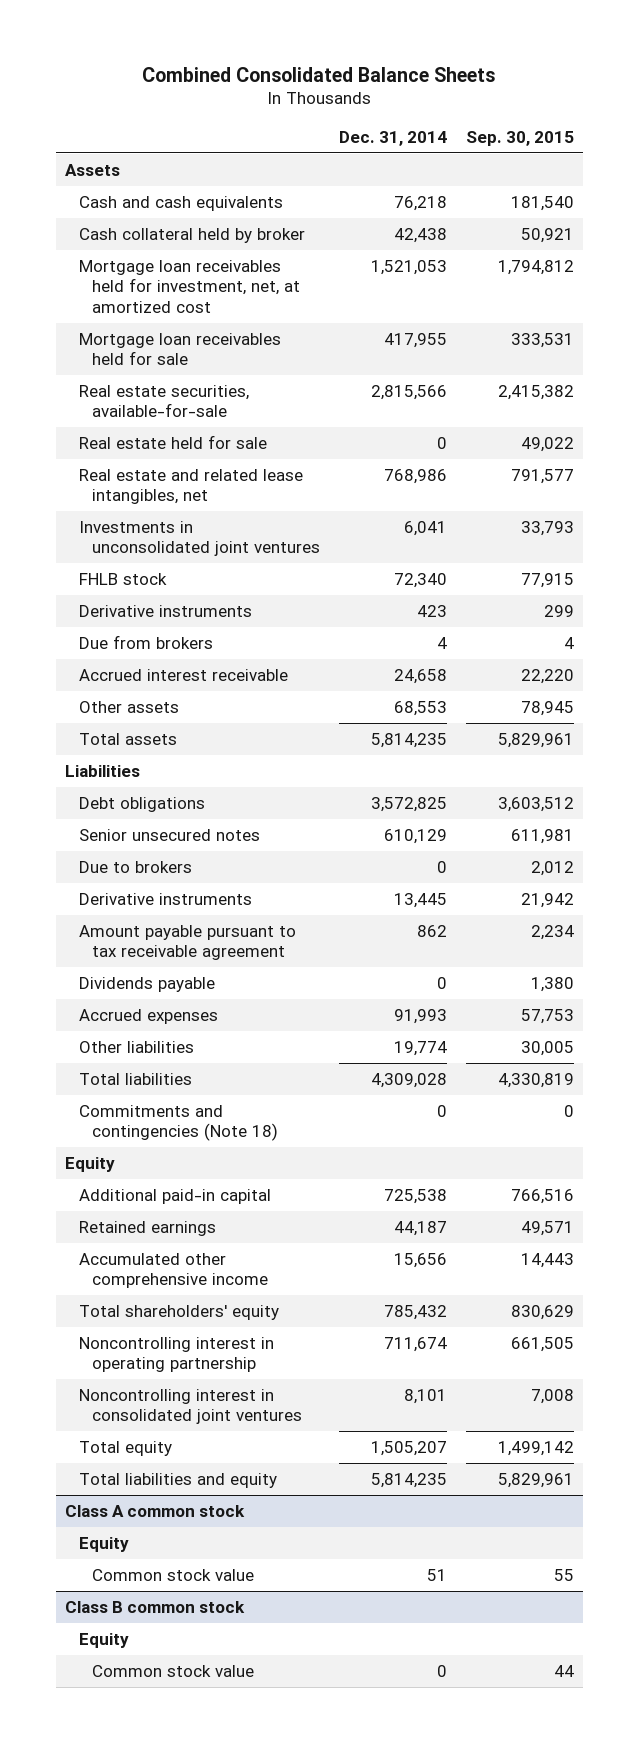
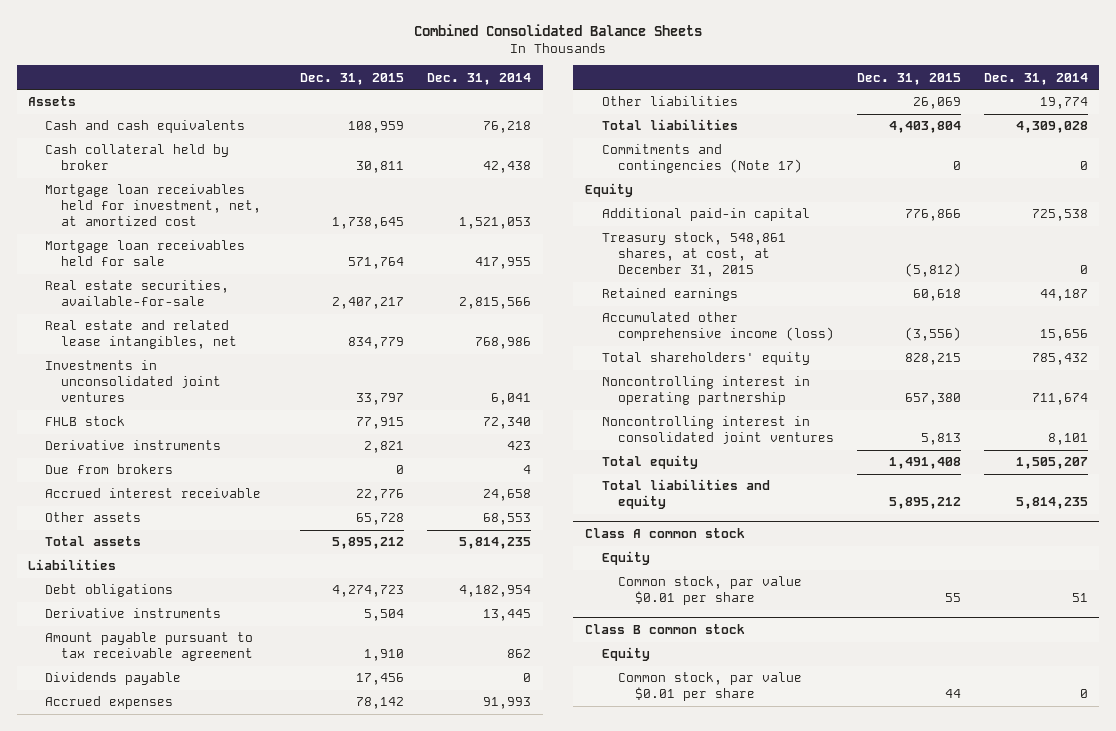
- | Dec. 31, 2014 | Sep. 30, 2015
+ | Dec. 31, 2015 | Dec. 31, 2014
- Real estate held for sale | 0 | 49,022
- Debt obligations | 3,572,825 | 3,603,512
- Senior unsecured notes | 610,129 | 611,981
- Due to brokers | 0 | 2,012
+ Debt obligations | 4,274,723 | 4,182,954
- Commitments and contingencies (Note 18) | 0 | 0
+ Commitments and contingencies (Note 17) | 0 | 0
+ Treasury stock, 548,861 shares, at cost, at December 31, 2015 | (5,812) | 0
- Accumulated other comprehensive income | 15,656 | 14,443
+ Accumulated other comprehensive income (loss) | (3,556) | 15,656
@ Class A common stock
- Common stock value | 51 | 55
+ Common stock, par value $0.01 per share | 55 | 51
@ Class B common stock
- Common stock value | 0 | 44
+ Common stock, par value $0.01 per share | 44 | 0

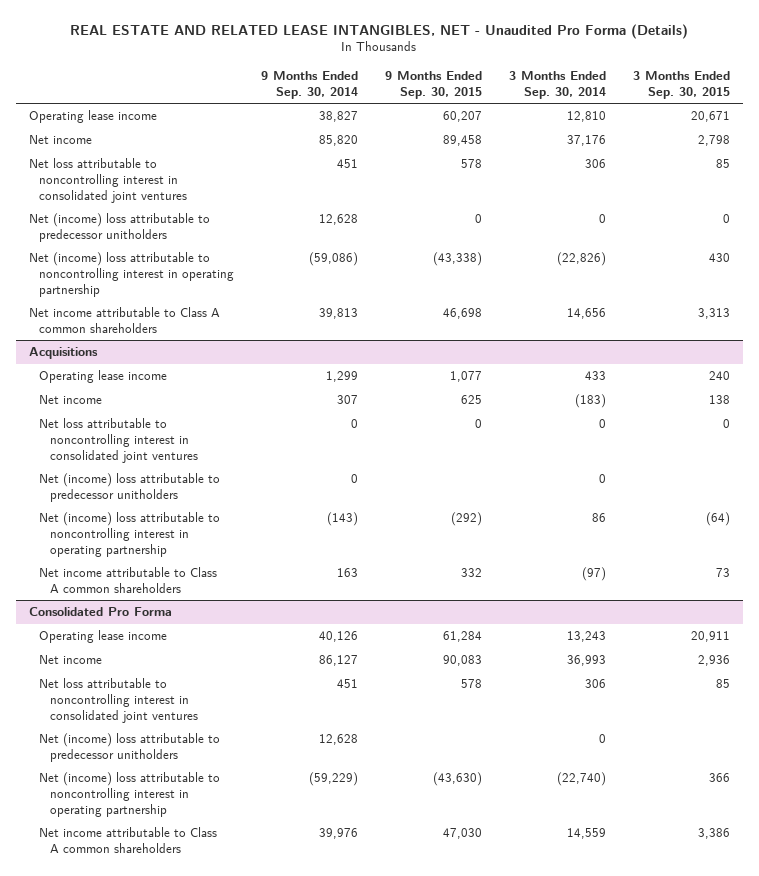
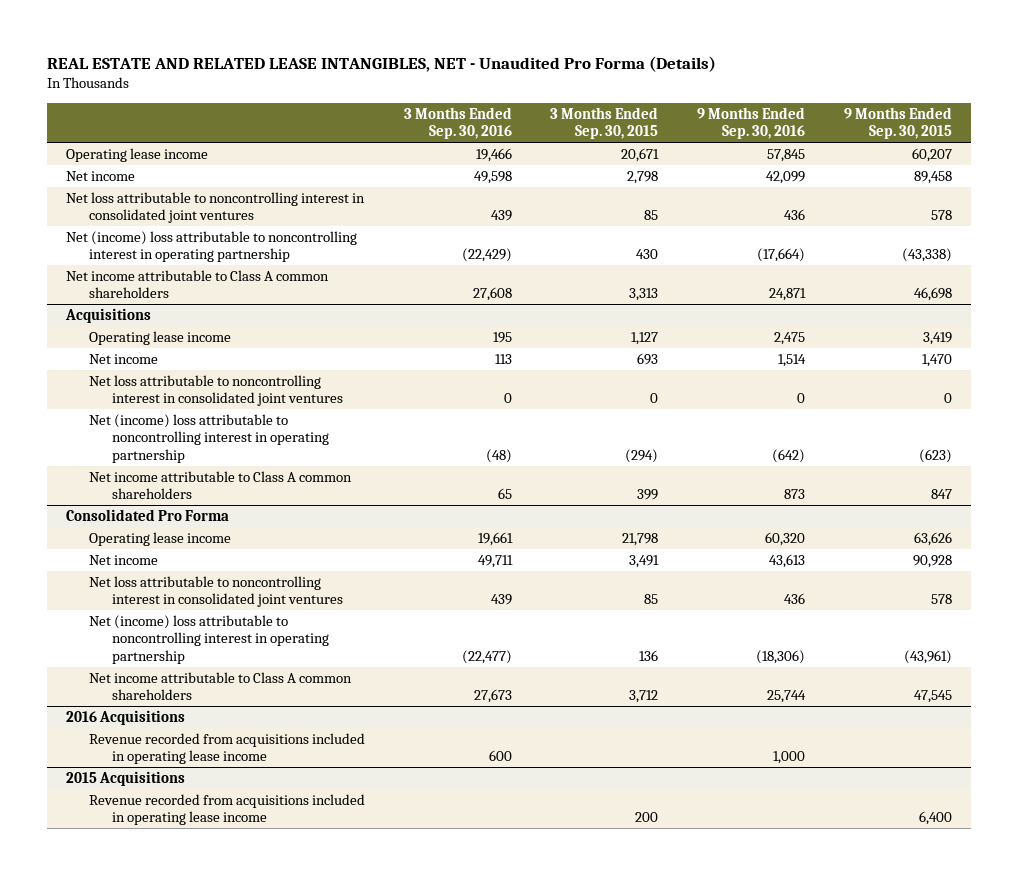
- | 9 Months Ended Sep. 30, 2014 | 9 Months Ended Sep. 30, 2015 | 3 Months Ended Sep. 30, 2014 | 3 Months Ended Sep. 30, 2015
+ | 3 Months Ended Sep. 30, 2016 | 3 Months Ended Sep. 30, 2015 | 9 Months Ended Sep. 30, 2016 | 9 Months Ended Sep. 30, 2015
- Net (income) loss attributable to predecessor unitholders | 12,628 | 0 | 0 | 0
@ Acquisitions
- Operating lease income | 1,299 | 1,077 | 433 | 240
- Net income | 307 | 625 | (183) | 138
+ Operating lease income | 195 | 1,127 | 2,475 | 3,419
+ Net income | 113 | 693 | 1,514 | 1,470
- Net (income) loss attributable to predecessor unitholders | 0 | | 0 |
- Net (income) loss attributable to noncontrolling interest in operating partnership | (143) | (292) | 86 | (64)
- Net income attributable to Class A common shareholders | 163 | 332 | (97) | 73
+ Net (income) loss attributable to noncontrolling interest in operating partnership | (48) | (294) | (642) | (623)
+ Net income attributable to Class A common shareholders | 65 | 399 | 873 | 847
@ Consolidated Pro Forma
- Operating lease income | 40,126 | 61,284 | 13,243 | 20,911
- Net income | 86,127 | 90,083 | 36,993 | 2,936
+ Operating lease income | 19,661 | 21,798 | 60,320 | 63,626
+ Net income | 49,711 | 3,491 | 43,613 | 90,928
- Net (income) loss attributable to predecessor unitholders | 12,628 | | 0 |
- Net (income) loss attributable to noncontrolling interest in operating partnership | (59,229) | (43,630) | (22,740) | 366
- Net income attributable to Class A common shareholders | 39,976 | 47,030 | 14,559 | 3,386
+ Net (income) loss attributable to noncontrolling interest in operating partnership | (22,477) | 136 | (18,306) | (43,961)
+ Net income attributable to Class A common shareholders | 27,673 | 3,712 | 25,744 | 47,545
+ 2016 Acquisitions
+ Revenue recorded from acquisitions included in operating lease income | 600 | | 1,000 |
+ 2015 Acquisitions
+ Revenue recorded from acquisitions included in operating lease income | | 200 | | 6,400

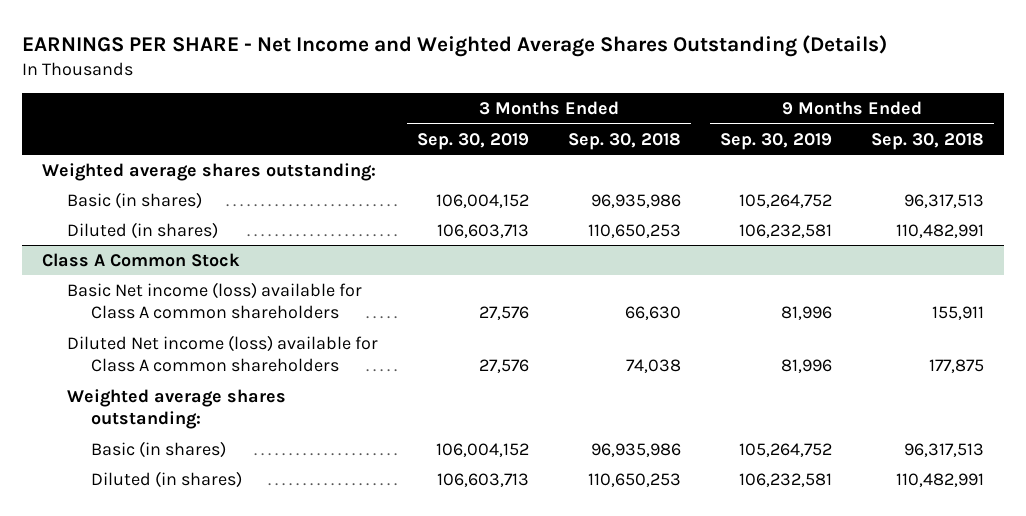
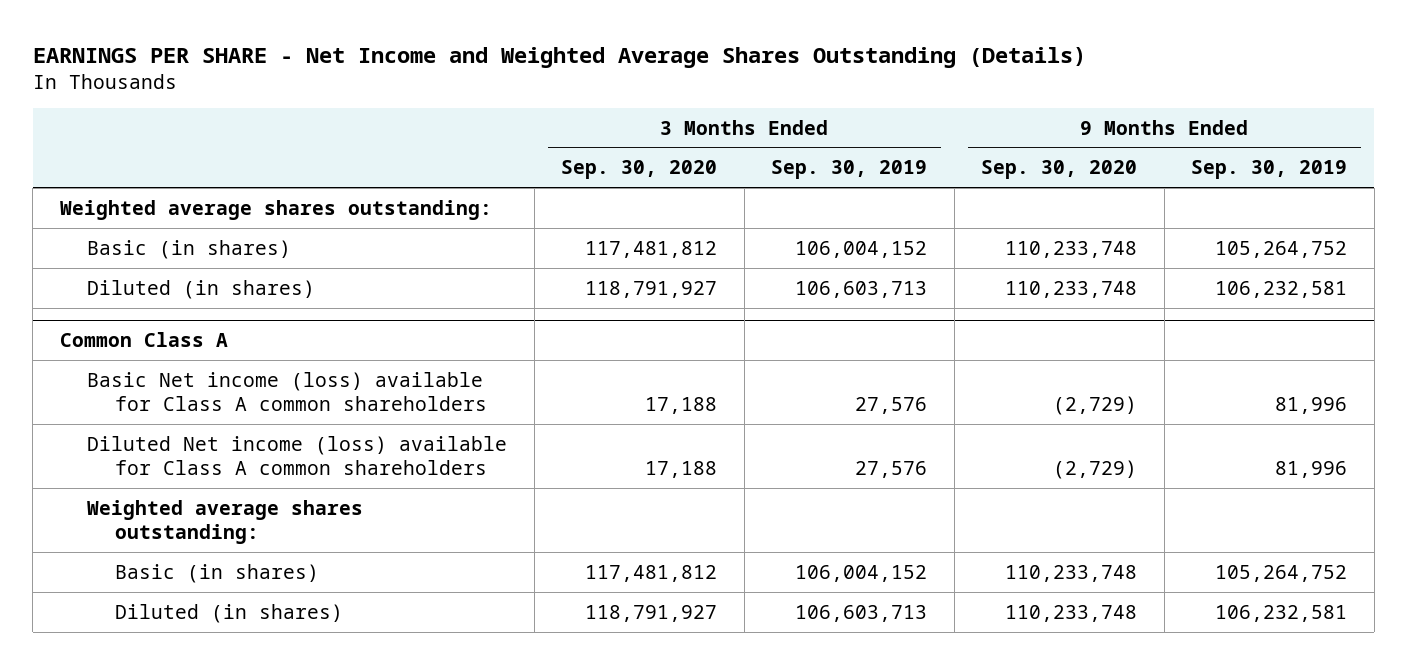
- | 3 Months Ended Sep. 30, 2019 | 3 Months Ended Sep. 30, 2018 | 9 Months Ended Sep. 30, 2019 | 9 Months Ended Sep. 30, 2018
+ | 3 Months Ended Sep. 30, 2020 | 3 Months Ended Sep. 30, 2019 | 9 Months Ended Sep. 30, 2020 | 9 Months Ended Sep. 30, 2019
- Class A Common Stock
+ Common Class A

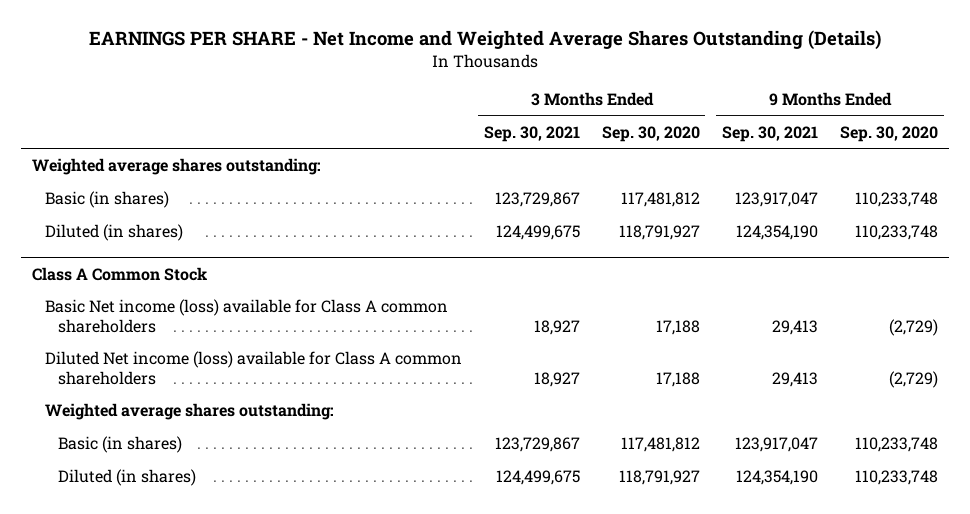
- | 3 Months Ended Sep. 30, 2020 | 3 Months Ended Sep. 30, 2019 | 9 Months Ended Sep. 30, 2020 | 9 Months Ended Sep. 30, 2019
+ | 3 Months Ended Sep. 30, 2021 | 3 Months Ended Sep. 30, 2020 | 9 Months Ended Sep. 30, 2021 | 9 Months Ended Sep. 30, 2020
- Common Class A
+ Class A Common Stock

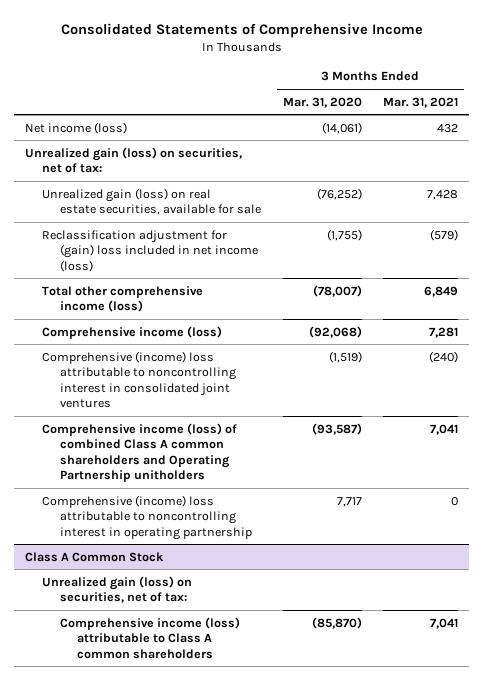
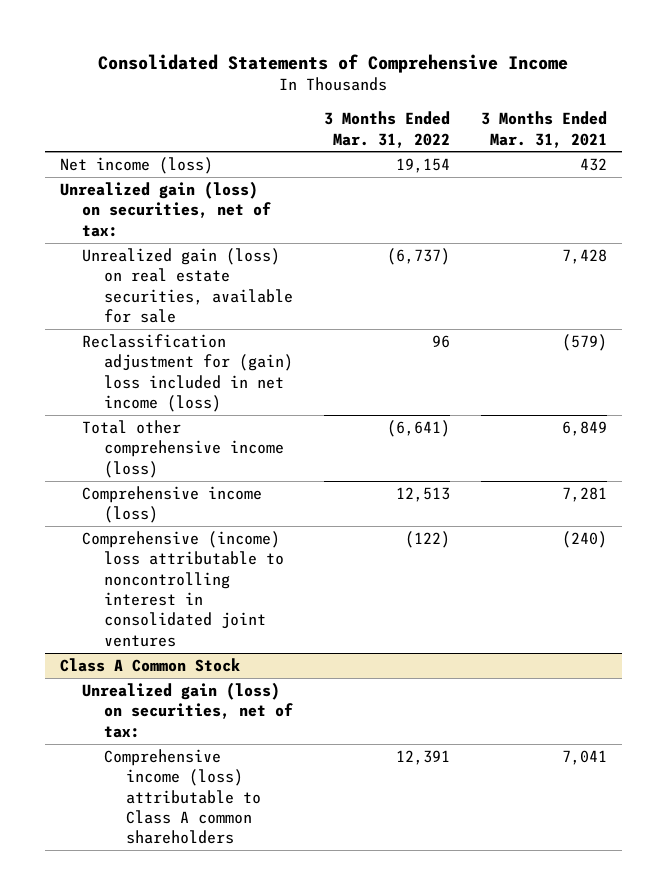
- | 3 Months Ended Mar. 31, 2020 | 3 Months Ended Mar. 31, 2021
+ | 3 Months Ended Mar. 31, 2022 | 3 Months Ended Mar. 31, 2021
- Comprehensive income (loss) of combined Class A common shareholders and Operating Partnership unitholders | (93,587) | 7,041
- Comprehensive (income) loss attributable to noncontrolling interest in operating partnership | 7,717 | 0

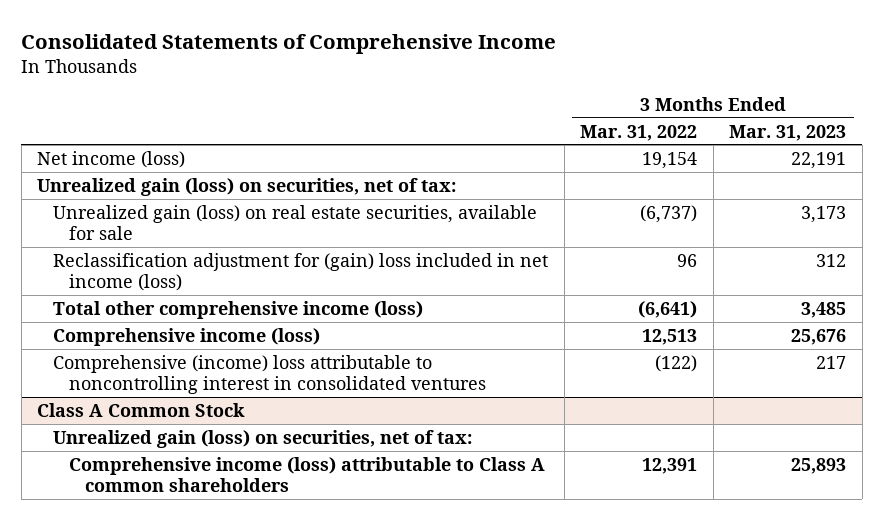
- | 3 Months Ended Mar. 31, 2022 | 3 Months Ended Mar. 31, 2021
+ | 3 Months Ended Mar. 31, 2022 | 3 Months Ended Mar. 31, 2023
- Comprehensive (income) loss attributable to noncontrolling interest in consolidated joint ventures | (122) | (240)
+ Comprehensive (income) loss attributable to noncontrolling interest in consolidated ventures | (122) | 217

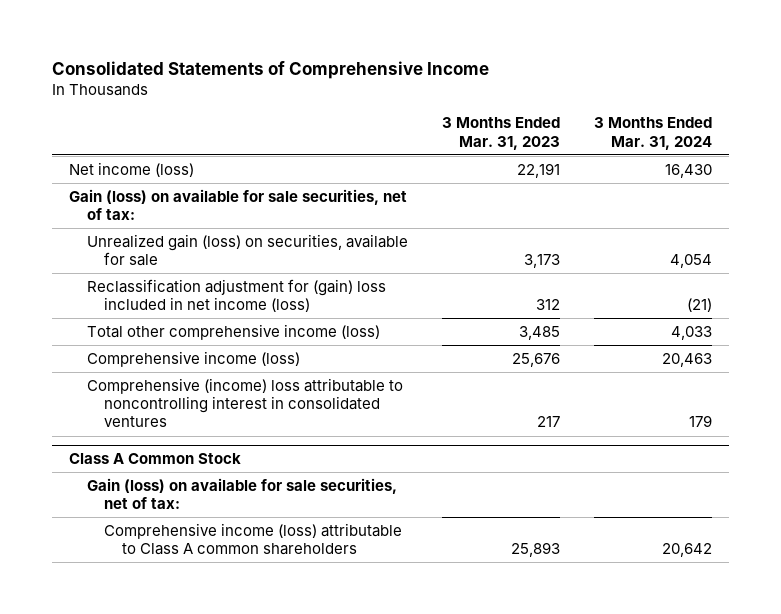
- | 3 Months Ended Mar. 31, 2022 | 3 Months Ended Mar. 31, 2023
+ | 3 Months Ended Mar. 31, 2023 | 3 Months Ended Mar. 31, 2024
- Unrealized gain (loss) on securities, net of tax:
- Unrealized gain (loss) on real estate securities, available for sale | (6,737) | 3,173
+ Gain (loss) on available for sale securities, net of tax:
+ Unrealized gain (loss) on securities, available for sale | 3,173 | 4,054
@ Class A Common Stock
- Unrealized gain (loss) on securities, net of tax:
+ Gain (loss) on available for sale securities, net of tax:

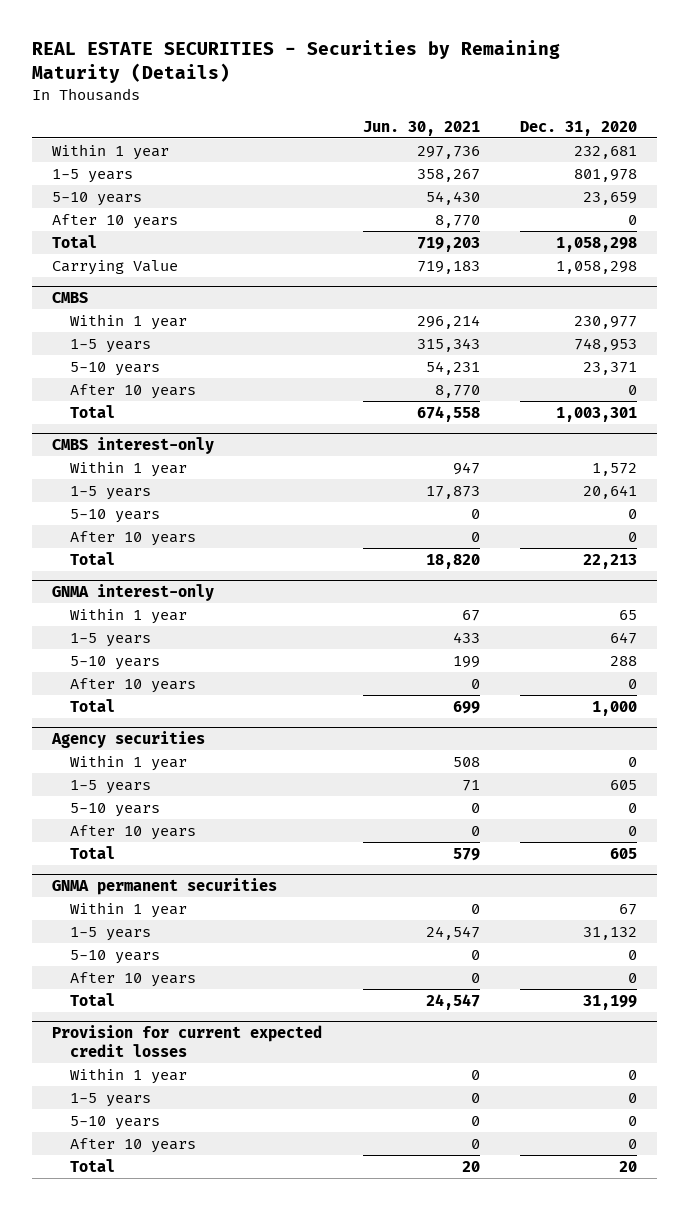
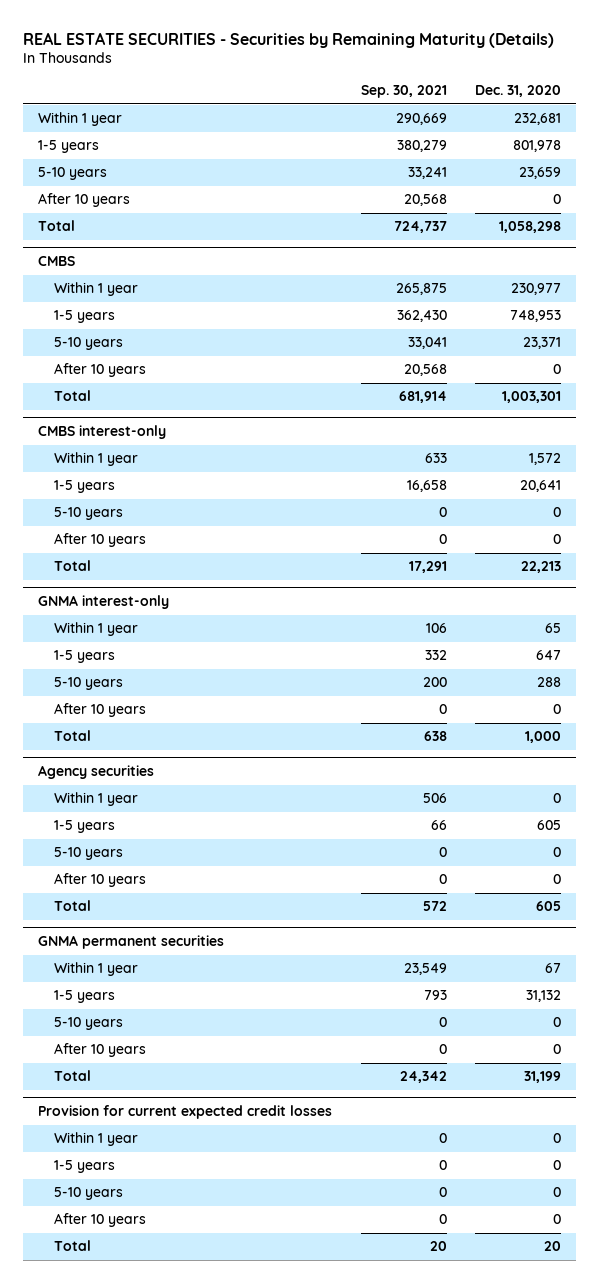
- | Jun. 30, 2021 | Dec. 31, 2020
+ | Sep. 30, 2021 | Dec. 31, 2020
- Carrying Value | 719,183 | 1,058,298

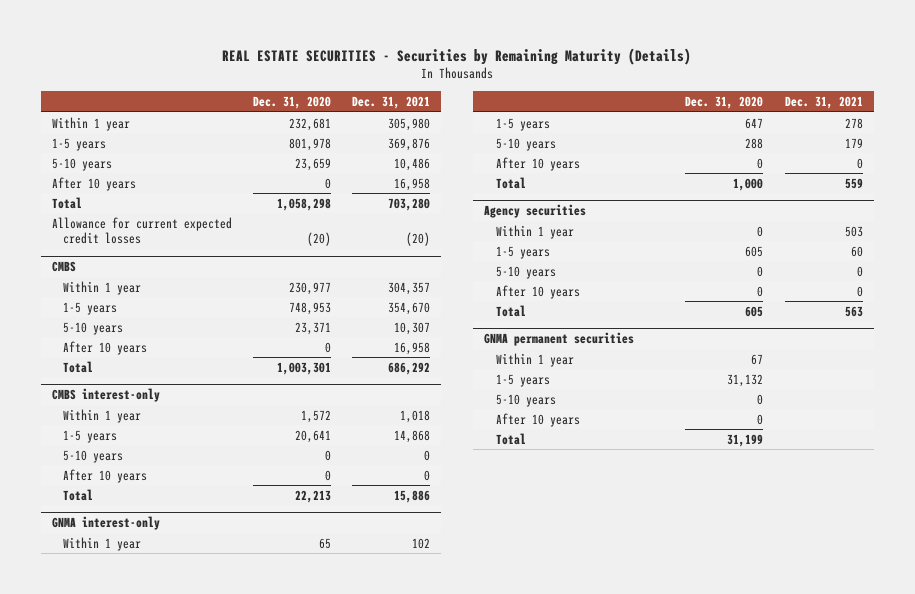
- | Sep. 30, 2021 | Dec. 31, 2020
+ | Dec. 31, 2020 | Dec. 31, 2021
+ Allowance for current expected credit losses | (20) | (20)
- Provision for current expected credit losses
- Within 1 year | 0 | 0
- 1-5 years | 0 | 0
- 5-10 years | 0 | 0
- After 10 years | 0 | 0
- Total | 20 | 20

